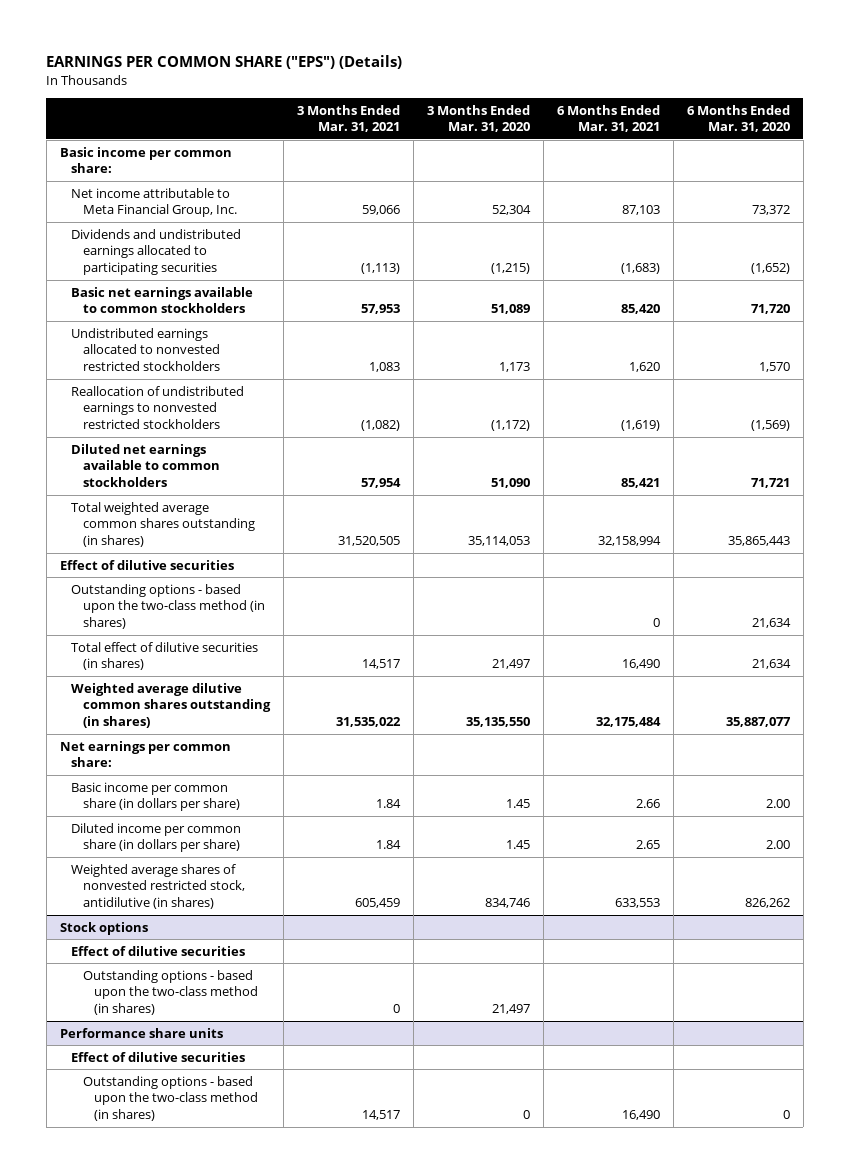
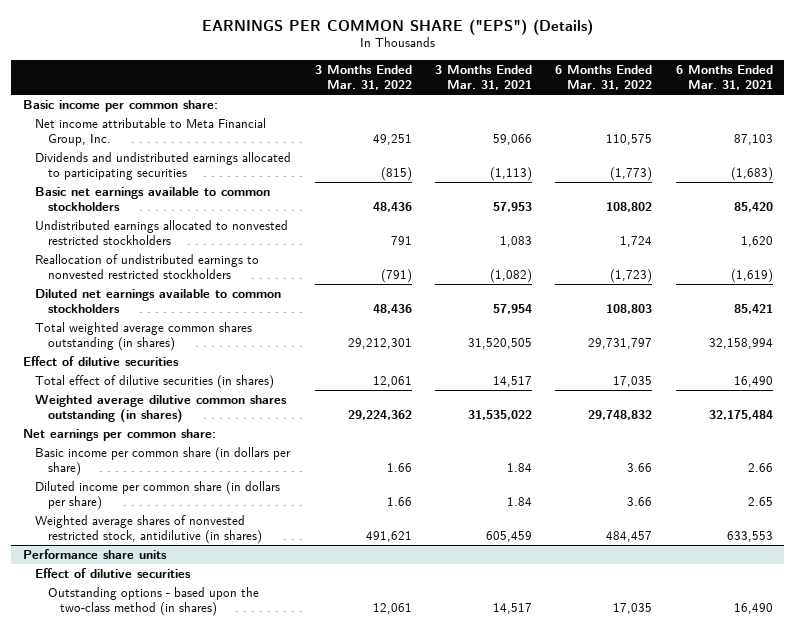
- | 3 Months Ended Mar. 31, 2021 | 3 Months Ended Mar. 31, 2020 | 6 Months Ended Mar. 31, 2021 | 6 Months Ended Mar. 31, 2020
+ | 3 Months Ended Mar. 31, 2022 | 3 Months Ended Mar. 31, 2021 | 6 Months Ended Mar. 31, 2022 | 6 Months Ended Mar. 31, 2021
- Outstanding options - based upon the two-class method (in shares) | | | 0 | 21,634
- Stock options
- Effect of dilutive securities
- Outstanding options - based upon the two-class method (in shares) | 0 | 21,497 | |

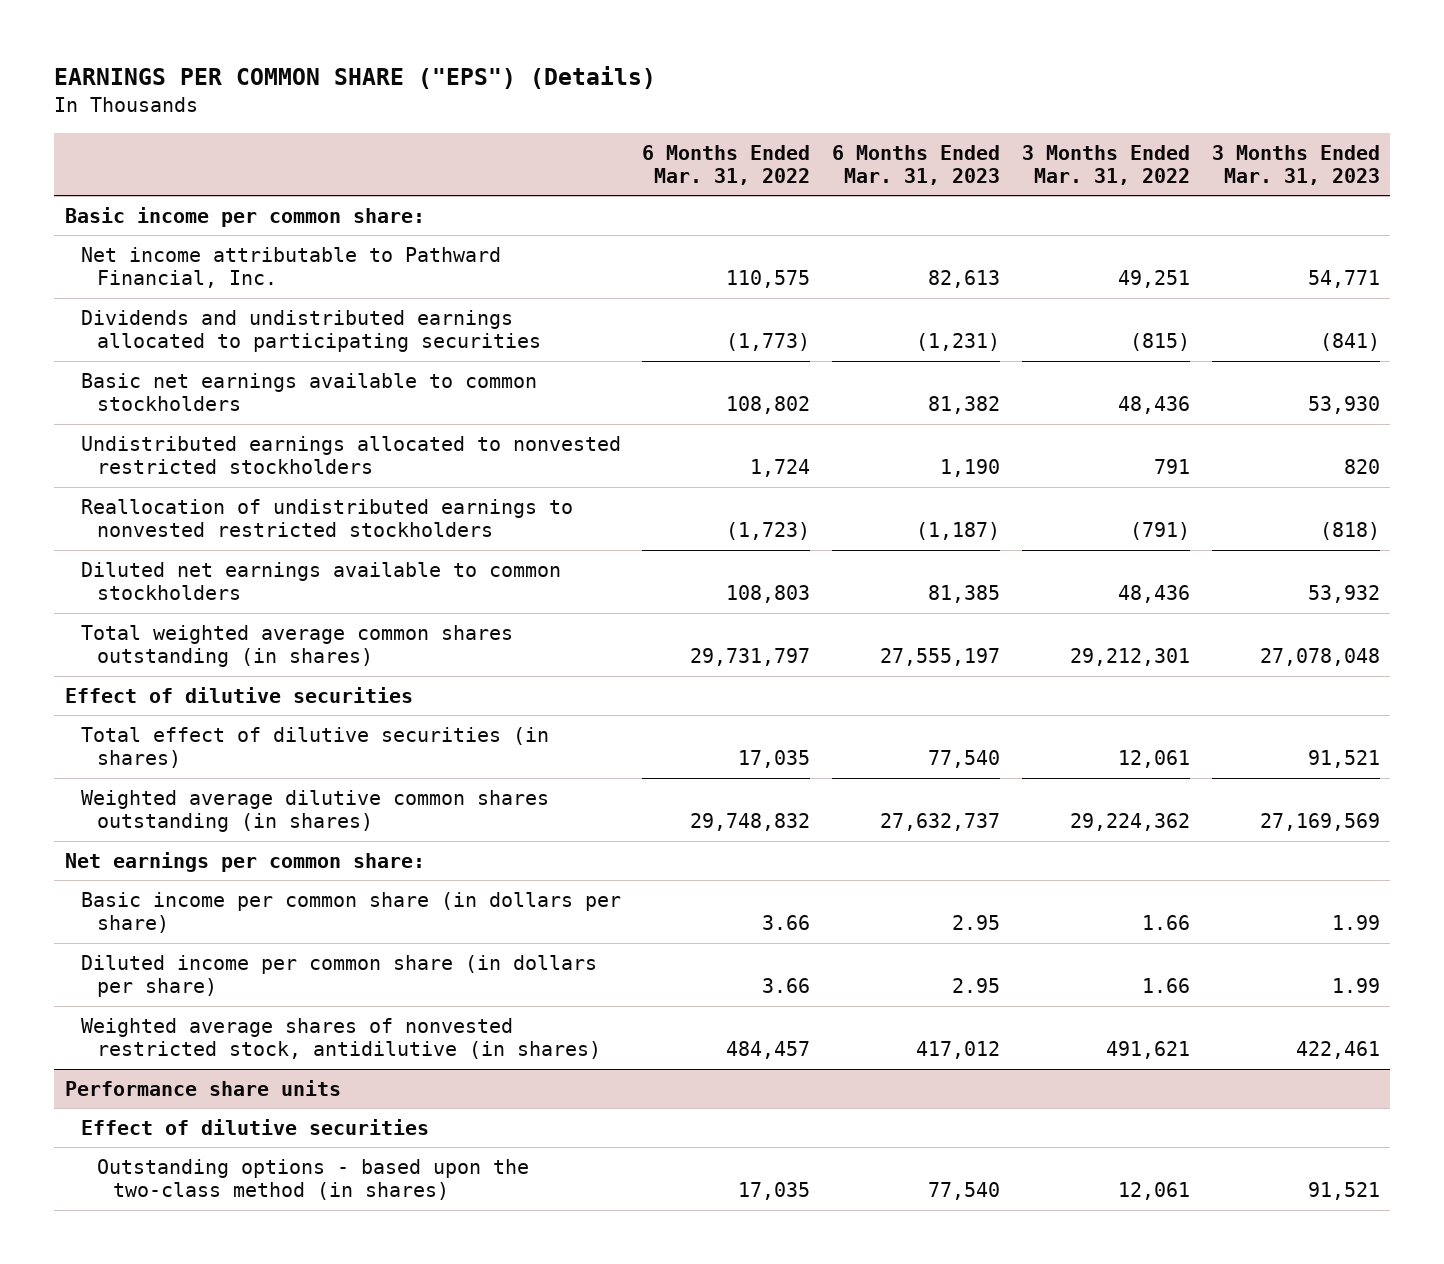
- | 3 Months Ended Mar. 31, 2022 | 3 Months Ended Mar. 31, 2021 | 6 Months Ended Mar. 31, 2022 | 6 Months Ended Mar. 31, 2021
+ | 6 Months Ended Mar. 31, 2022 | 6 Months Ended Mar. 31, 2023 | 3 Months Ended Mar. 31, 2022 | 3 Months Ended Mar. 31, 2023
- Net income attributable to Meta Financial Group, Inc. | 49,251 | 59,066 | 110,575 | 87,103
+ Net income attributable to Pathward Financial, Inc. | 110,575 | 82,613 | 49,251 | 54,771

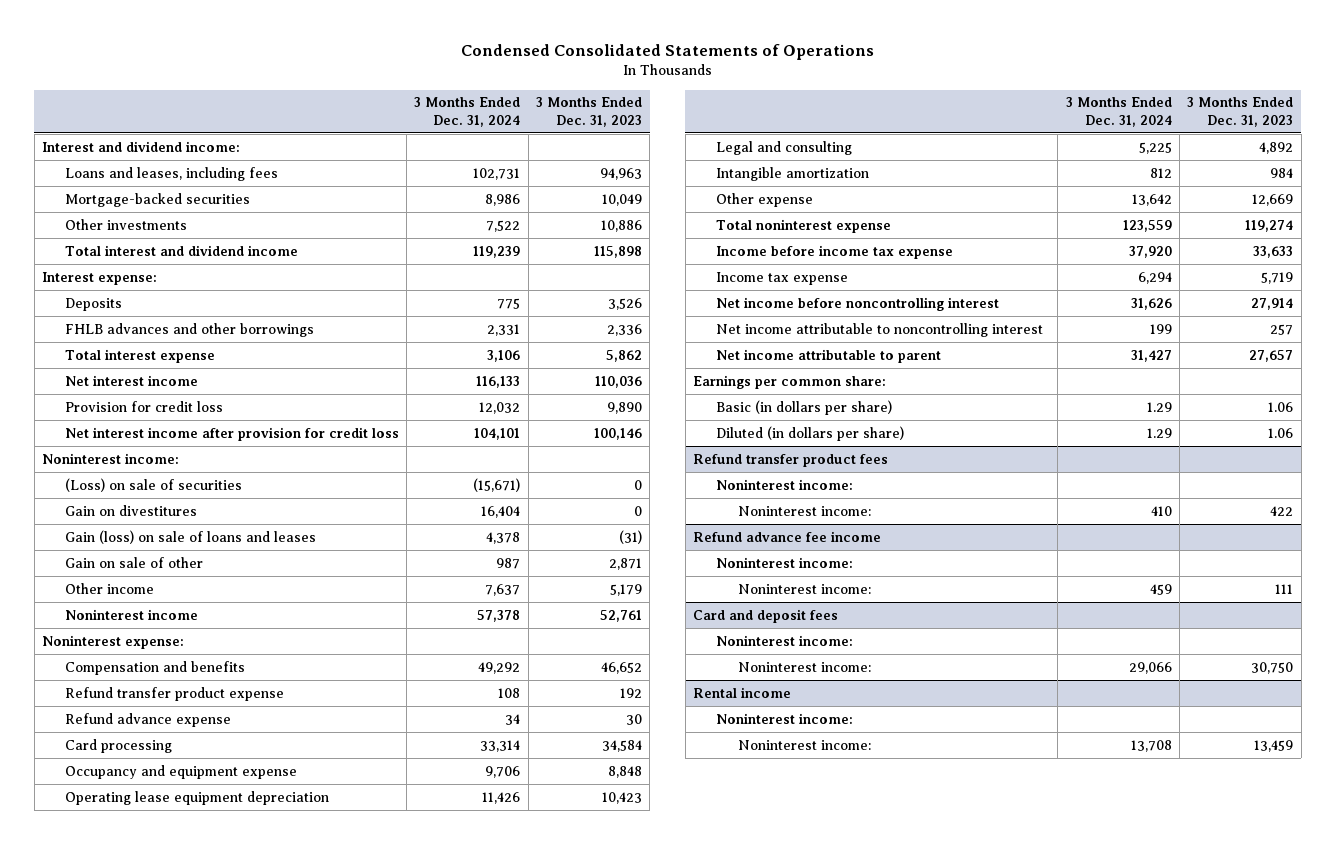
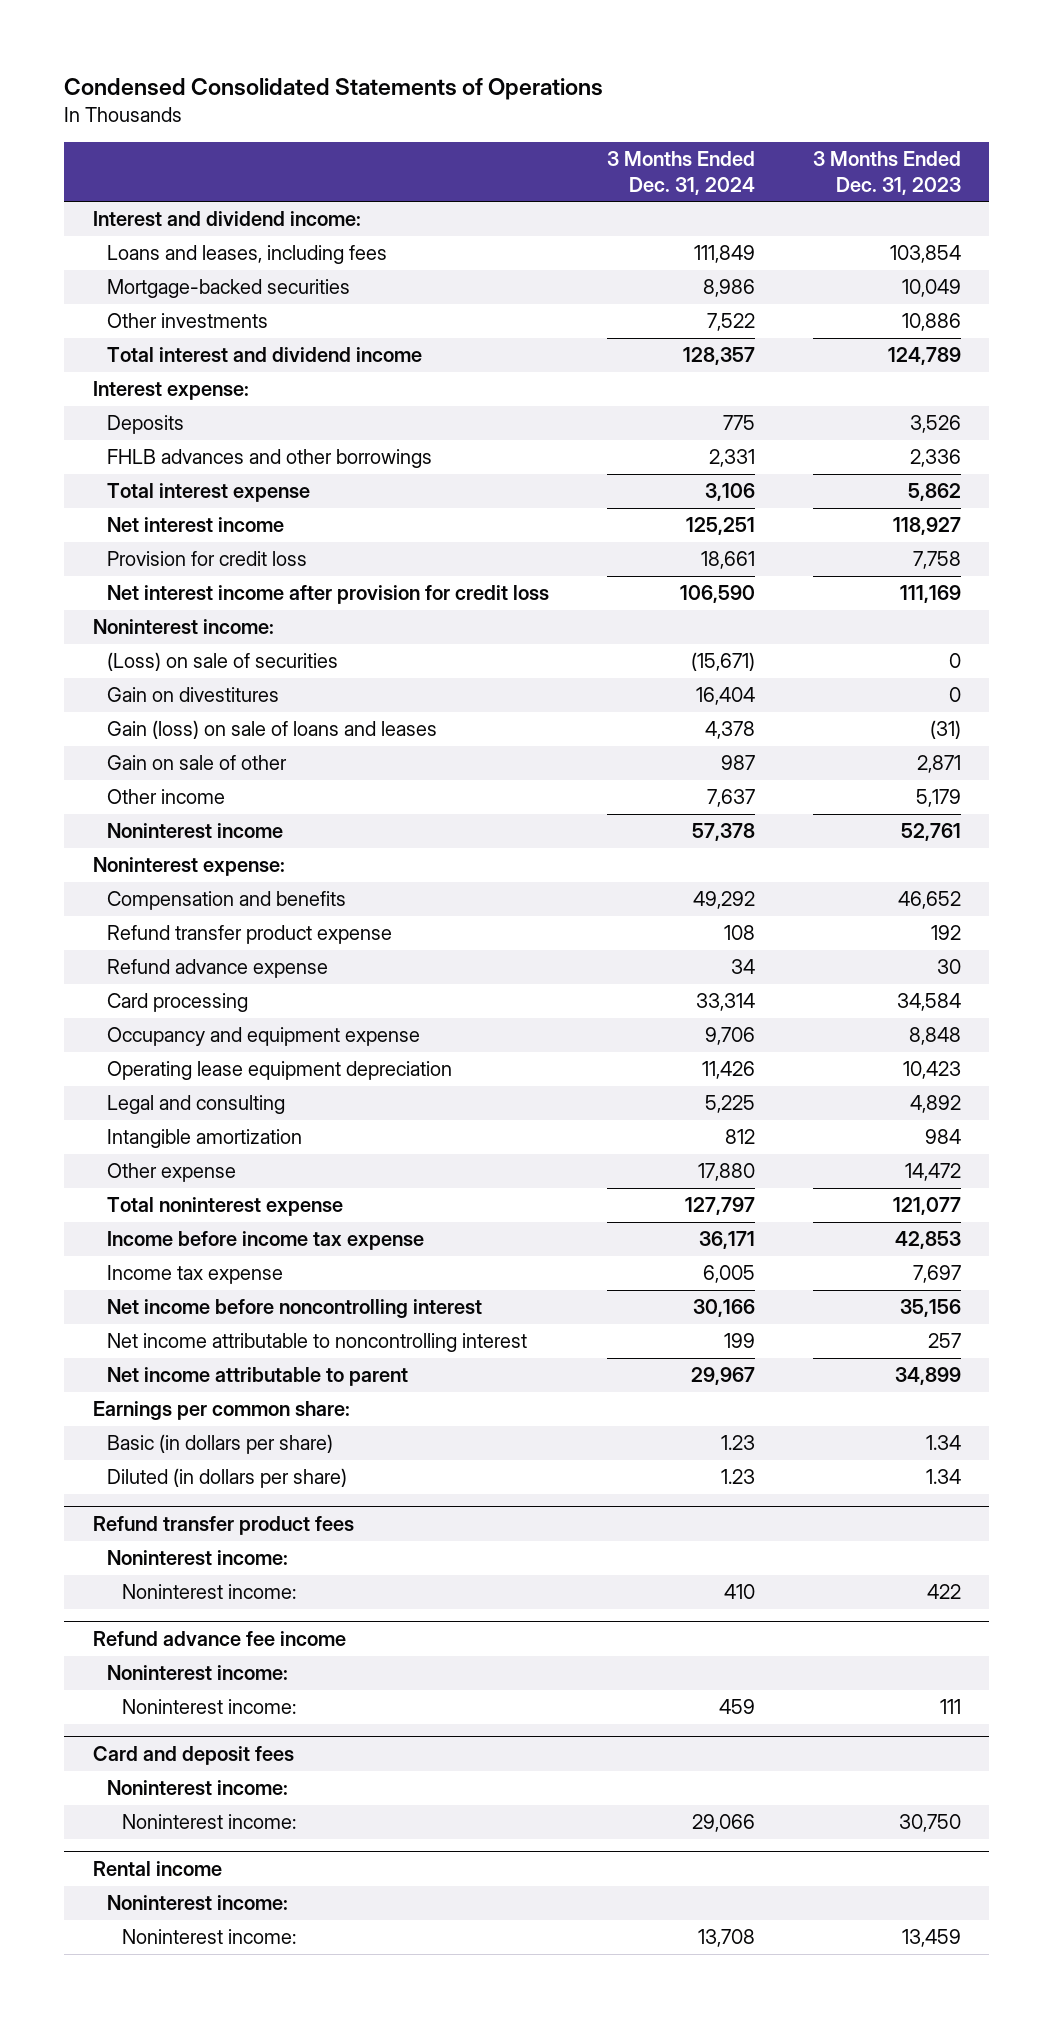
- Loans and leases, including fees | 102,731 | 94,963
+ Loans and leases, including fees | 111,849 | 103,854
- Total interest and dividend income | 119,239 | 115,898
+ Total interest and dividend income | 128,357 | 124,789
- Net interest income | 116,133 | 110,036
- Provision for credit loss | 12,032 | 9,890
- Net interest income after provision for credit loss | 104,101 | 100,146
+ Net interest income | 125,251 | 118,927
+ Provision for credit loss | 18,661 | 7,758
+ Net interest income after provision for credit loss | 106,590 | 111,169
- Other expense | 13,642 | 12,669
- Total noninterest expense | 123,559 | 119,274
- Income before income tax expense | 37,920 | 33,633
- Income tax expense | 6,294 | 5,719
- Net income before noncontrolling interest | 31,626 | 27,914
+ Other expense | 17,880 | 14,472
+ Total noninterest expense | 127,797 | 121,077
+ Income before income tax expense | 36,171 | 42,853
+ Income tax expense | 6,005 | 7,697
+ Net income before noncontrolling interest | 30,166 | 35,156
- Net income attributable to parent | 31,427 | 27,657
+ Net income attributable to parent | 29,967 | 34,899
- Basic (in dollars per share) | 1.29 | 1.06
- Diluted (in dollars per share) | 1.29 | 1.06
+ Basic (in dollars per share) | 1.23 | 1.34
+ Diluted (in dollars per share) | 1.23 | 1.34

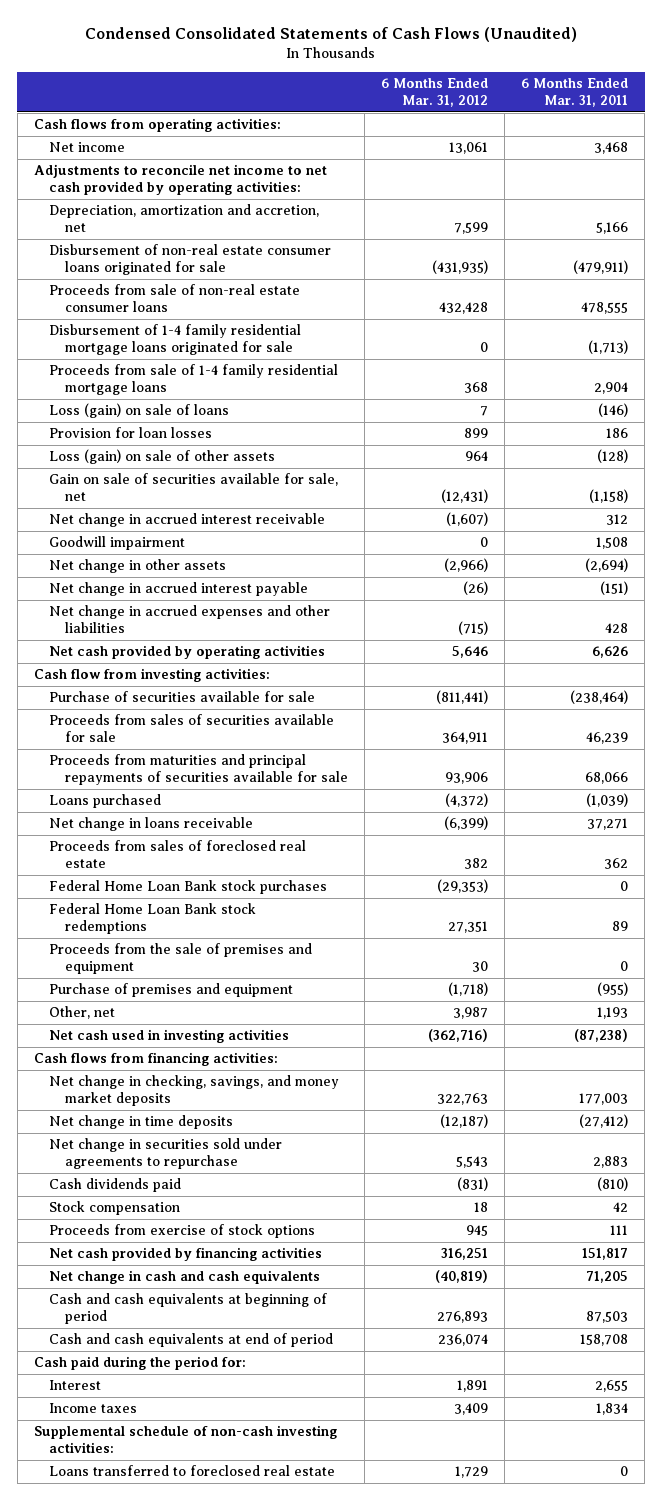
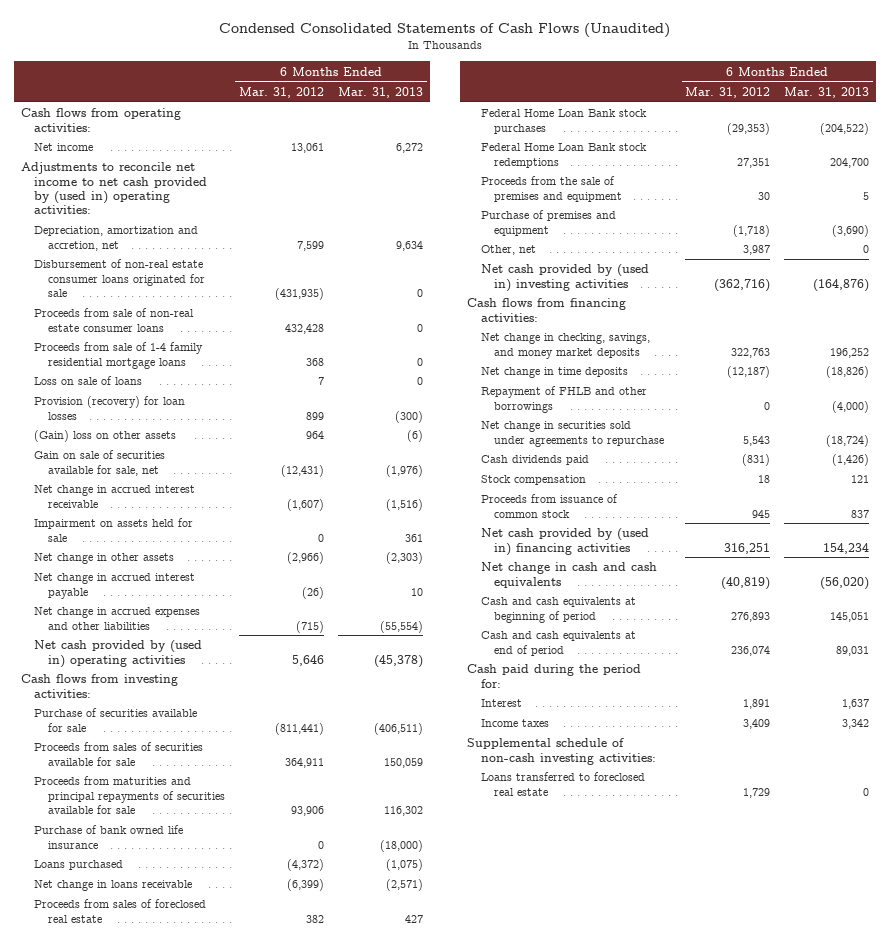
- | 6 Months Ended Mar. 31, 2012 | 6 Months Ended Mar. 31, 2011
+ | 6 Months Ended Mar. 31, 2012 | 6 Months Ended Mar. 31, 2013
- Adjustments to reconcile net income to net cash provided by operating activities:
+ Adjustments to reconcile net income to net cash provided by (used in) operating activities:
- Disbursement of 1-4 family residential mortgage loans originated for sale | 0 | (1,713)
- Loss (gain) on sale of loans | 7 | (146)
- Provision for loan losses | 899 | 186
- Loss (gain) on sale of other assets | 964 | (128)
+ Loss on sale of loans | 7 | 0
+ Provision (recovery) for loan losses | 899 | (300)
+ (Gain) loss on other assets | 964 | (6)
- Goodwill impairment | 0 | 1,508
+ Impairment on assets held for sale | 0 | 361
- Net cash provided by operating activities | 5,646 | 6,626
- Cash flow from investing activities:
+ Net cash provided by (used in) operating activities | 5,646 | (45,378)
+ Cash flows from investing activities:
+ Purchase of bank owned life insurance | 0 | (18,000)
- Net cash used in investing activities | (362,716) | (87,238)
+ Net cash provided by (used in) investing activities | (362,716) | (164,876)
+ Repayment of FHLB and other borrowings | 0 | (4,000)
- Proceeds from exercise of stock options | 945 | 111
- Net cash provided by financing activities | 316,251 | 151,817
+ Proceeds from issuance of common stock | 945 | 837
+ Net cash provided by (used in) financing activities | 316,251 | 154,234

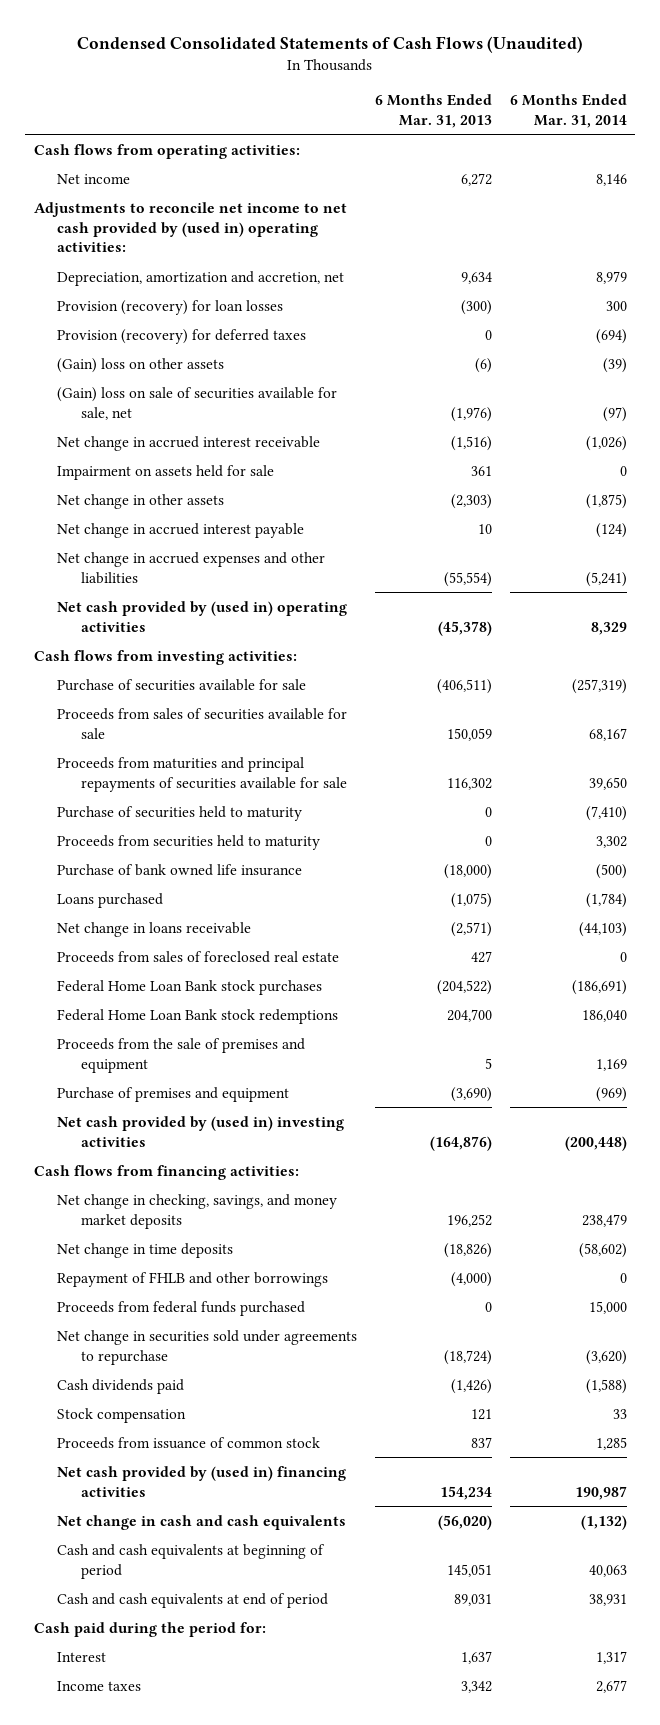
- | 6 Months Ended Mar. 31, 2012 | 6 Months Ended Mar. 31, 2013
+ | 6 Months Ended Mar. 31, 2013 | 6 Months Ended Mar. 31, 2014
- Disbursement of non-real estate consumer loans originated for sale | (431,935) | 0
- Proceeds from sale of non-real estate consumer loans | 432,428 | 0
- Proceeds from sale of 1-4 family residential mortgage loans | 368 | 0
- Loss on sale of loans | 7 | 0
+ Provision (recovery) for deferred taxes | 0 | (694)
- Gain on sale of securities available for sale, net | (12,431) | (1,976)
+ (Gain) loss on sale of securities available for sale, net | (1,976) | (97)
+ Purchase of securities held to maturity | 0 | (7,410)
+ Proceeds from securities held to maturity | 0 | 3,302
- Other, net | 3,987 | 0
+ Proceeds from federal funds purchased | 0 | 15,000
- Supplemental schedule of non-cash investing activities:
- Loans transferred to foreclosed real estate | 1,729 | 0

